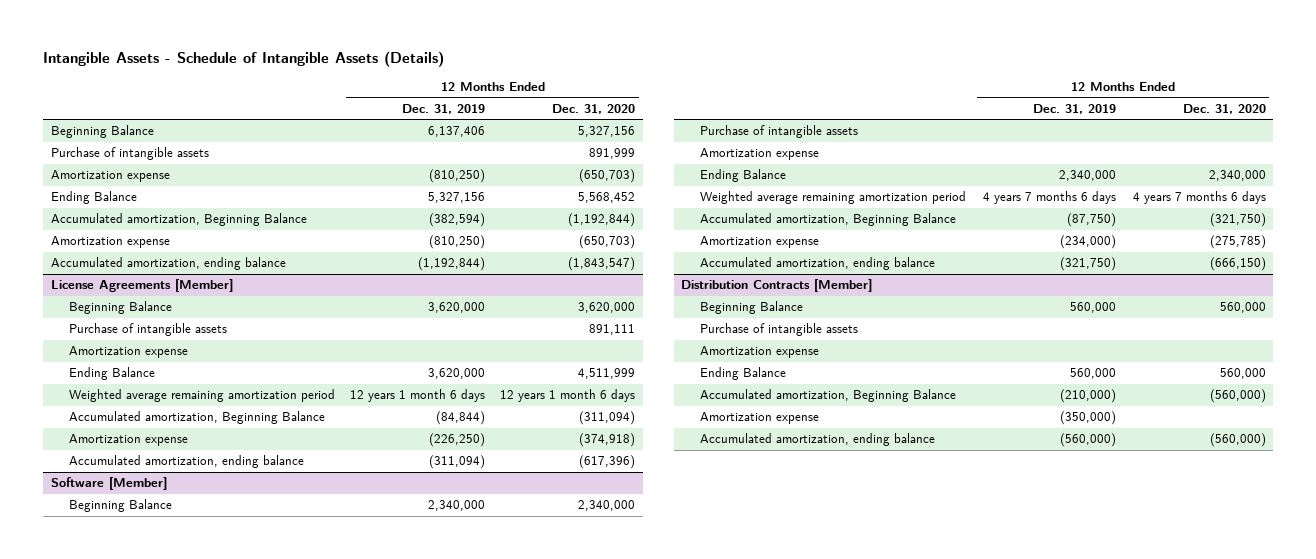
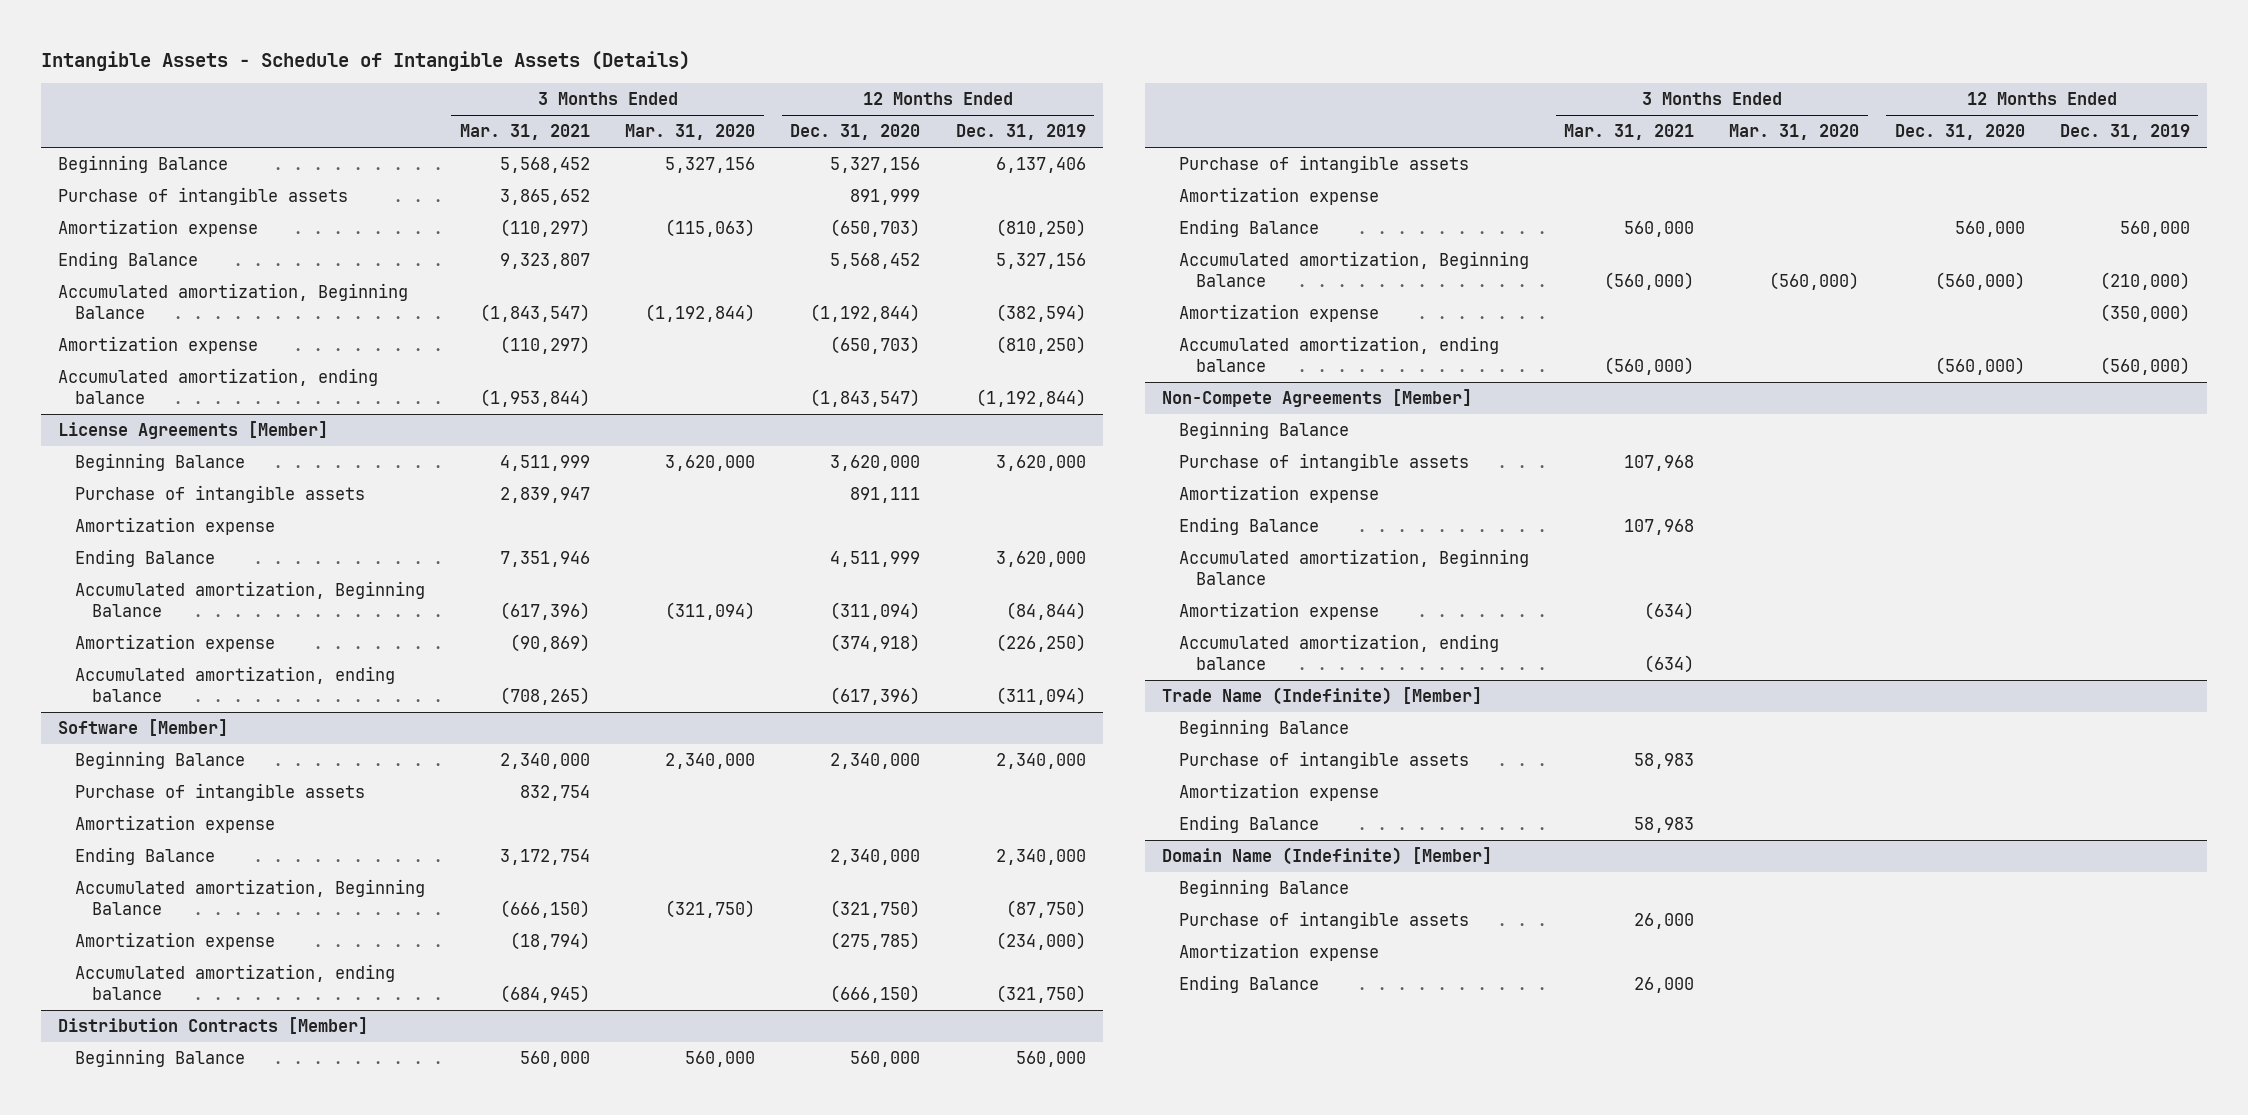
- | 12 Months Ended Dec. 31, 2019 | 12 Months Ended Dec. 31, 2020
+ | 3 Months Ended Mar. 31, 2021 | 3 Months Ended Mar. 31, 2020 | 12 Months Ended Dec. 31, 2020 | 12 Months Ended Dec. 31, 2019
@ License Agreements [Member]
- Weighted average remaining amortization period | 12 years 1 month 6 days | 12 years 1 month 6 days
@ Software [Member]
- Weighted average remaining amortization period | 4 years 7 months 6 days | 4 years 7 months 6 days
+ Non-Compete Agreements [Member]
+ Beginning Balance
+ Purchase of intangible assets | 107,968 | | |
+ Amortization expense
+ Ending Balance | 107,968 | | |
+ Accumulated amortization, Beginning Balance
+ Amortization expense | (634) | | |
+ Accumulated amortization, ending balance | (634) | | |
+ Trade Name (Indefinite) [Member]
+ Beginning Balance
+ Purchase of intangible assets | 58,983 | | |
+ Amortization expense
+ Ending Balance | 58,983 | | |
+ Domain Name (Indefinite) [Member]
+ Beginning Balance
+ Purchase of intangible assets | 26,000 | | |
+ Amortization expense
+ Ending Balance | 26,000 | | |

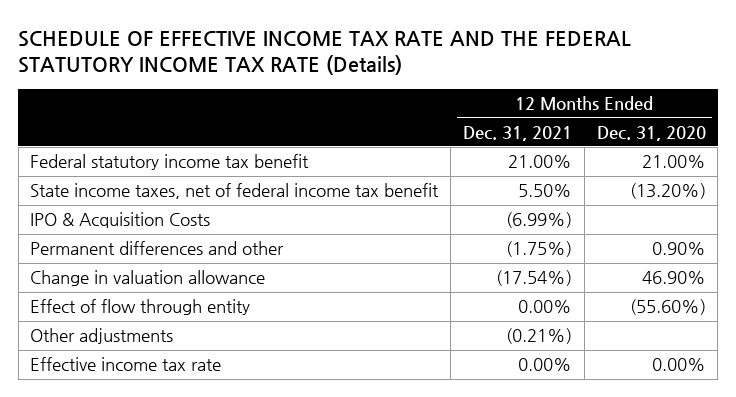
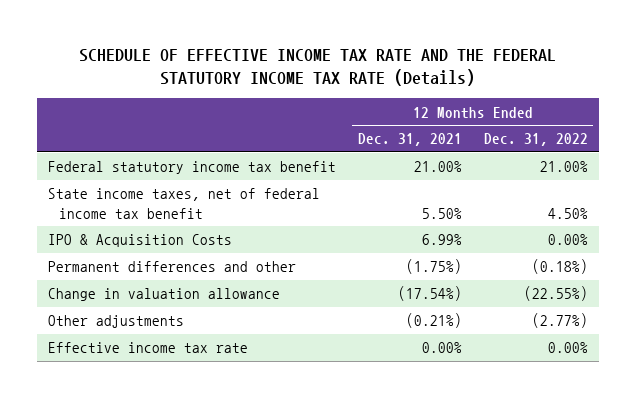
- | 12 Months Ended Dec. 31, 2021 | 12 Months Ended Dec. 31, 2020
+ | 12 Months Ended Dec. 31, 2021 | 12 Months Ended Dec. 31, 2022
- IPO & Acquisition Costs | (6.99%) |
+ IPO & Acquisition Costs | 6.99% | 0.00%
- Effect of flow through entity | 0.00% | (55.60%)

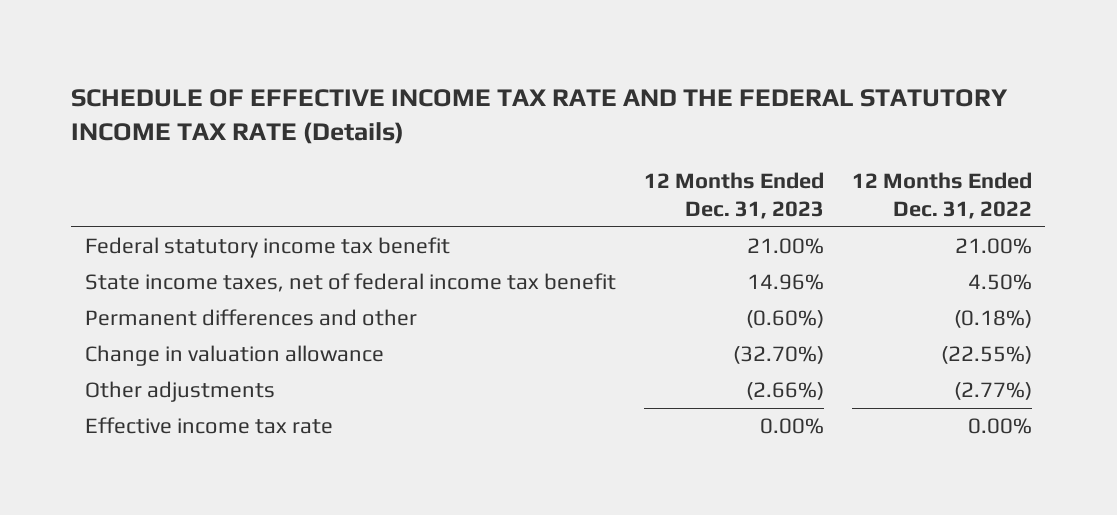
- | 12 Months Ended Dec. 31, 2021 | 12 Months Ended Dec. 31, 2022
+ | 12 Months Ended Dec. 31, 2023 | 12 Months Ended Dec. 31, 2022
- IPO & Acquisition Costs | 6.99% | 0.00%

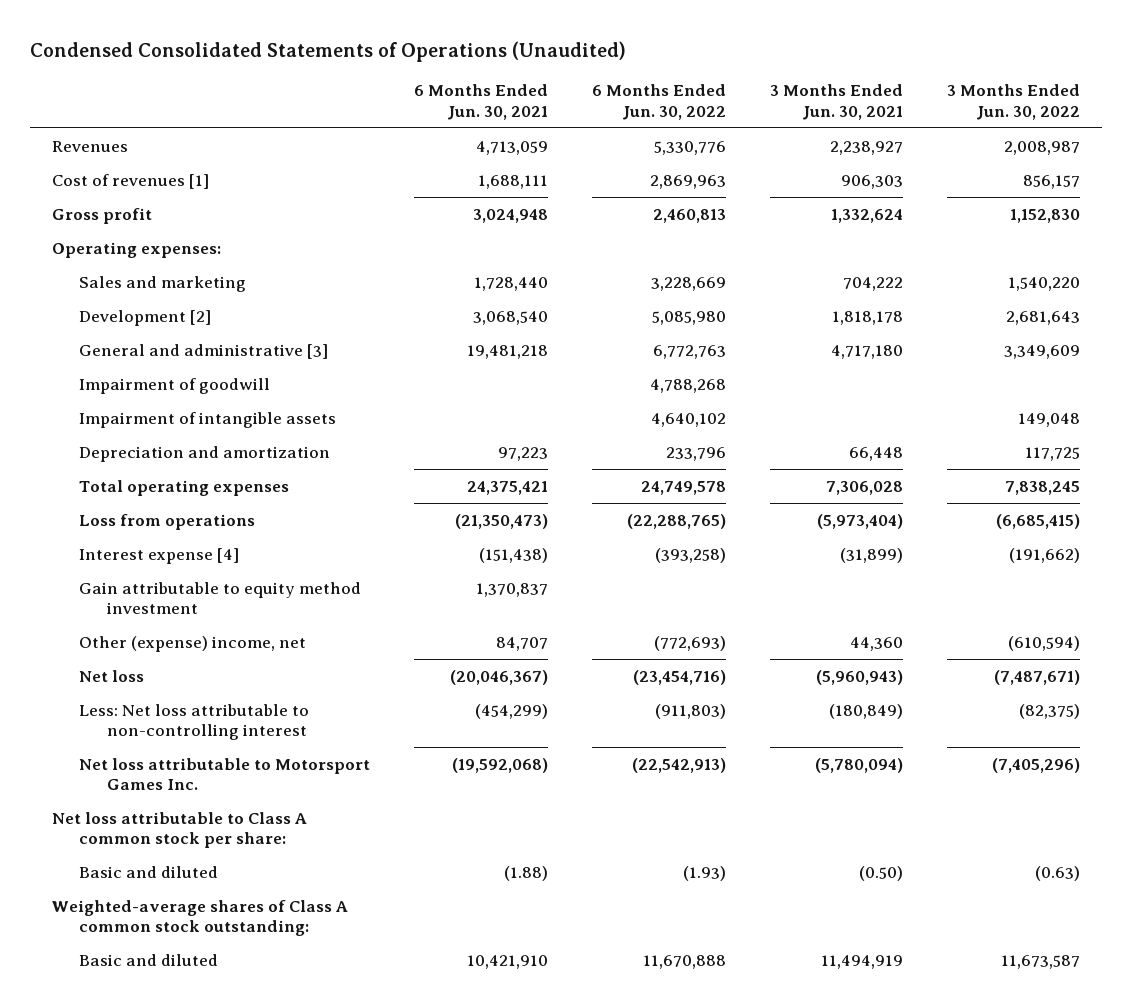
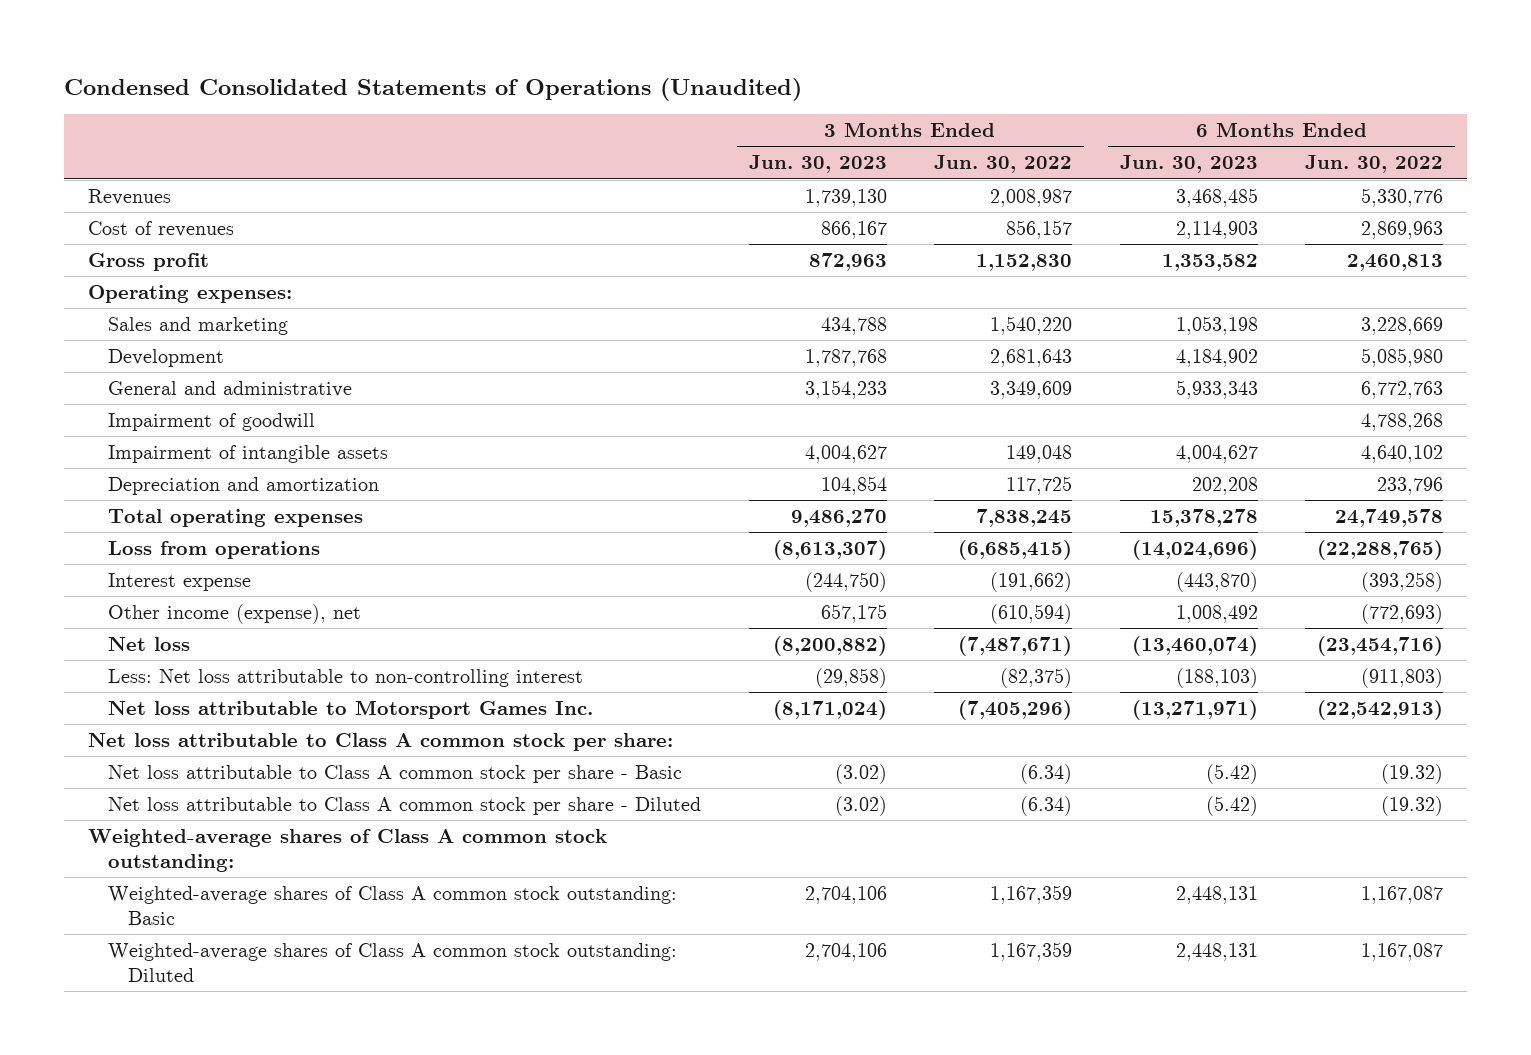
- | 6 Months Ended Jun. 30, 2021 | 6 Months Ended Jun. 30, 2022 | 3 Months Ended Jun. 30, 2021 | 3 Months Ended Jun. 30, 2022
+ | 3 Months Ended Jun. 30, 2023 | 3 Months Ended Jun. 30, 2022 | 6 Months Ended Jun. 30, 2023 | 6 Months Ended Jun. 30, 2022
- Cost of revenues [1] | 1,688,111 | 2,869,963 | 906,303 | 856,157
+ Cost of revenues | 866,167 | 856,157 | 2,114,903 | 2,869,963
- Development [2] | 3,068,540 | 5,085,980 | 1,818,178 | 2,681,643
- General and administrative [3] | 19,481,218 | 6,772,763 | 4,717,180 | 3,349,609
+ Development | 1,787,768 | 2,681,643 | 4,184,902 | 5,085,980
+ General and administrative | 3,154,233 | 3,349,609 | 5,933,343 | 6,772,763
- Interest expense [4] | (151,438) | (393,258) | (31,899) | (191,662)
- Gain attributable to equity method investment | 1,370,837 | | |
- Other (expense) income, net | 84,707 | (772,693) | 44,360 | (610,594)
+ Interest expense | (244,750) | (191,662) | (443,870) | (393,258)
+ Other income (expense), net | 657,175 | (610,594) | 1,008,492 | (772,693)
- Basic and diluted | (1.88) | (1.93) | (0.50) | (0.63)
+ Net loss attributable to Class A common stock per share - Basic | (3.02) | (6.34) | (5.42) | (19.32)
+ Net loss attributable to Class A common stock per share - Diluted | (3.02) | (6.34) | (5.42) | (19.32)
- Basic and diluted | 10,421,910 | 11,670,888 | 11,494,919 | 11,673,587
+ Weighted-average shares of Class A common stock outstanding: Basic | 2,704,106 | 1,167,359 | 2,448,131 | 1,167,087
+ Weighted-average shares of Class A common stock outstanding: Diluted | 2,704,106 | 1,167,359 | 2,448,131 | 1,167,087

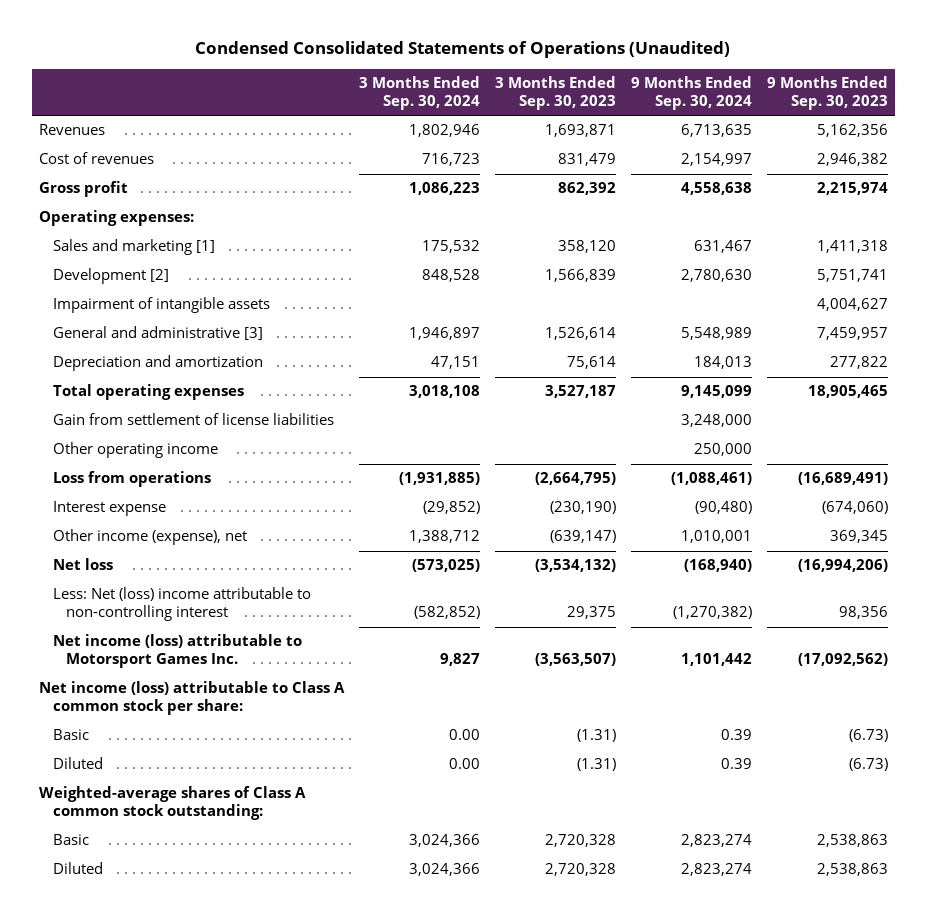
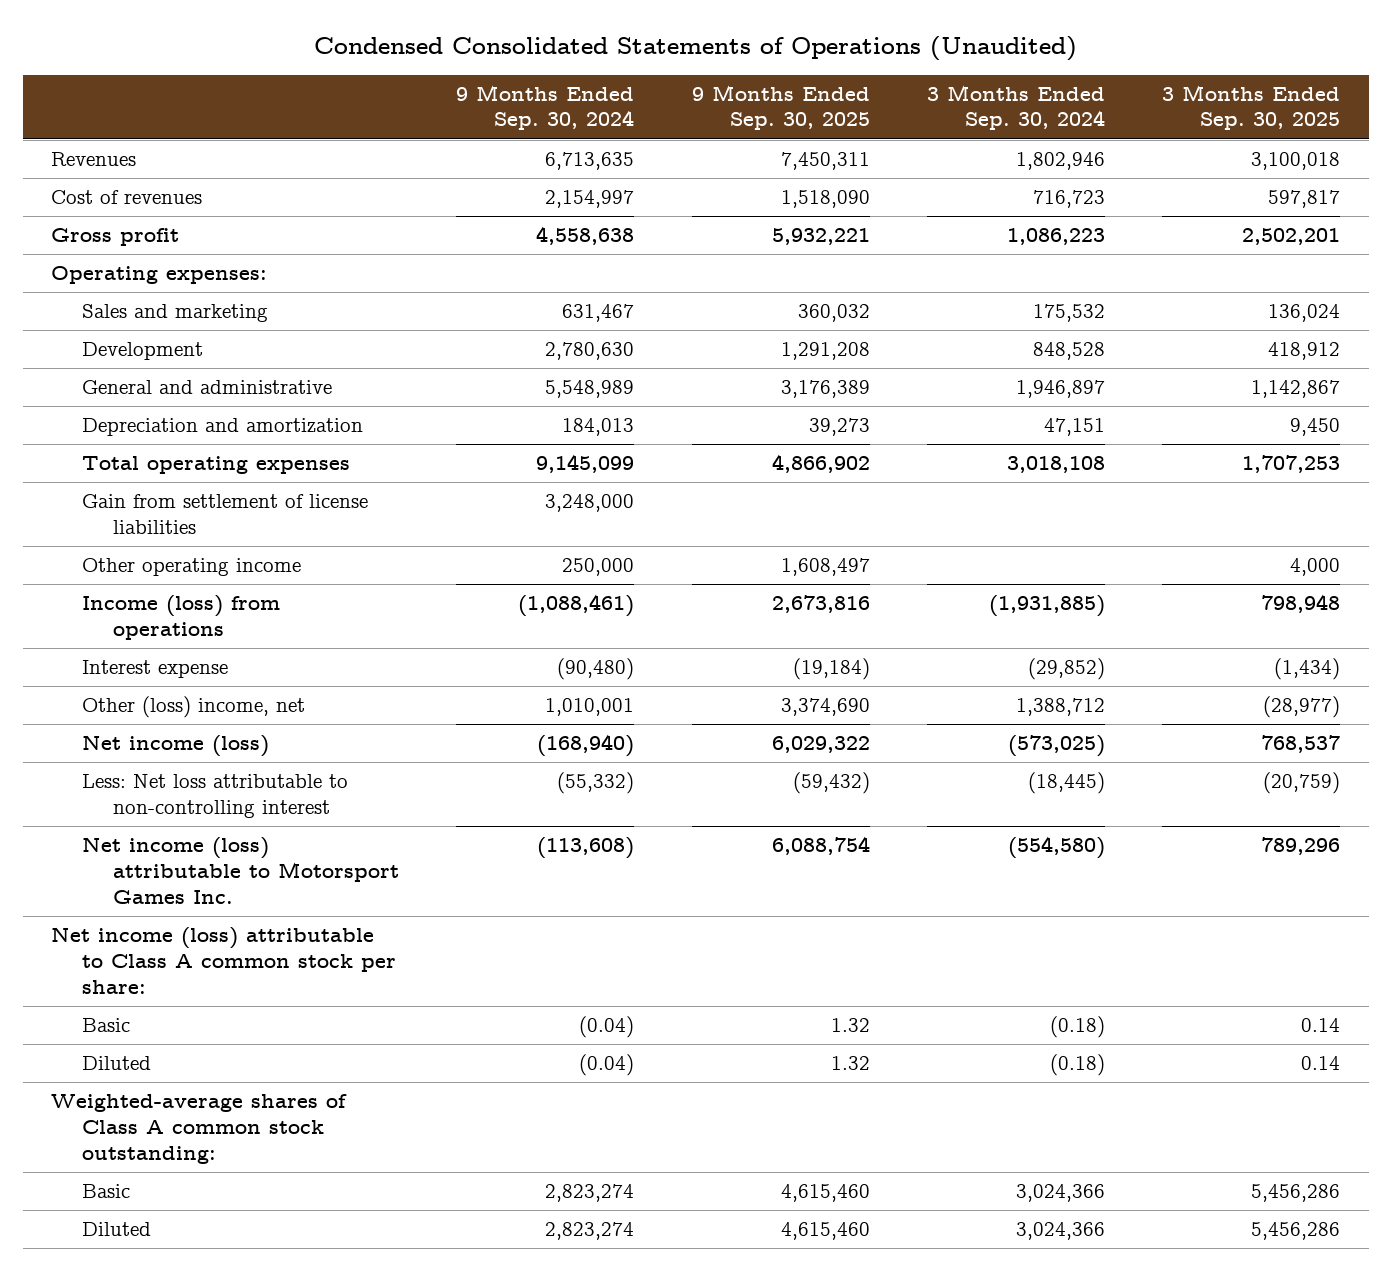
- | 3 Months Ended Sep. 30, 2024 | 3 Months Ended Sep. 30, 2023 | 9 Months Ended Sep. 30, 2024 | 9 Months Ended Sep. 30, 2023
+ | 9 Months Ended Sep. 30, 2024 | 9 Months Ended Sep. 30, 2025 | 3 Months Ended Sep. 30, 2024 | 3 Months Ended Sep. 30, 2025
- Sales and marketing [1] | 175,532 | 358,120 | 631,467 | 1,411,318
- Development [2] | 848,528 | 1,566,839 | 2,780,630 | 5,751,741
- Impairment of intangible assets | | | | 4,004,627
- General and administrative [3] | 1,946,897 | 1,526,614 | 5,548,989 | 7,459,957
+ Sales and marketing | 631,467 | 360,032 | 175,532 | 136,024
+ Development | 2,780,630 | 1,291,208 | 848,528 | 418,912
+ General and administrative | 5,548,989 | 3,176,389 | 1,946,897 | 1,142,867
- Loss from operations | (1,931,885) | (2,664,795) | (1,088,461) | (16,689,491)
+ Income (loss) from operations | (1,088,461) | 2,673,816 | (1,931,885) | 798,948
- Other income (expense), net | 1,388,712 | (639,147) | 1,010,001 | 369,345
- Net loss | (573,025) | (3,534,132) | (168,940) | (16,994,206)
- Less: Net (loss) income attributable to non-controlling interest | (582,852) | 29,375 | (1,270,382) | 98,356
- Net income (loss) attributable to Motorsport Games Inc. | 9,827 | (3,563,507) | 1,101,442 | (17,092,562)
+ Other (loss) income, net | 1,010,001 | 3,374,690 | 1,388,712 | (28,977)
+ Net income (loss) | (168,940) | 6,029,322 | (573,025) | 768,537
+ Less: Net loss attributable to non-controlling interest | (55,332) | (59,432) | (18,445) | (20,759)
+ Net income (loss) attributable to Motorsport Games Inc. | (113,608) | 6,088,754 | (554,580) | 789,296
- Basic | 0.00 | (1.31) | 0.39 | (6.73)
- Diluted | 0.00 | (1.31) | 0.39 | (6.73)
+ Basic | (0.04) | 1.32 | (0.18) | 0.14
+ Diluted | (0.04) | 1.32 | (0.18) | 0.14

